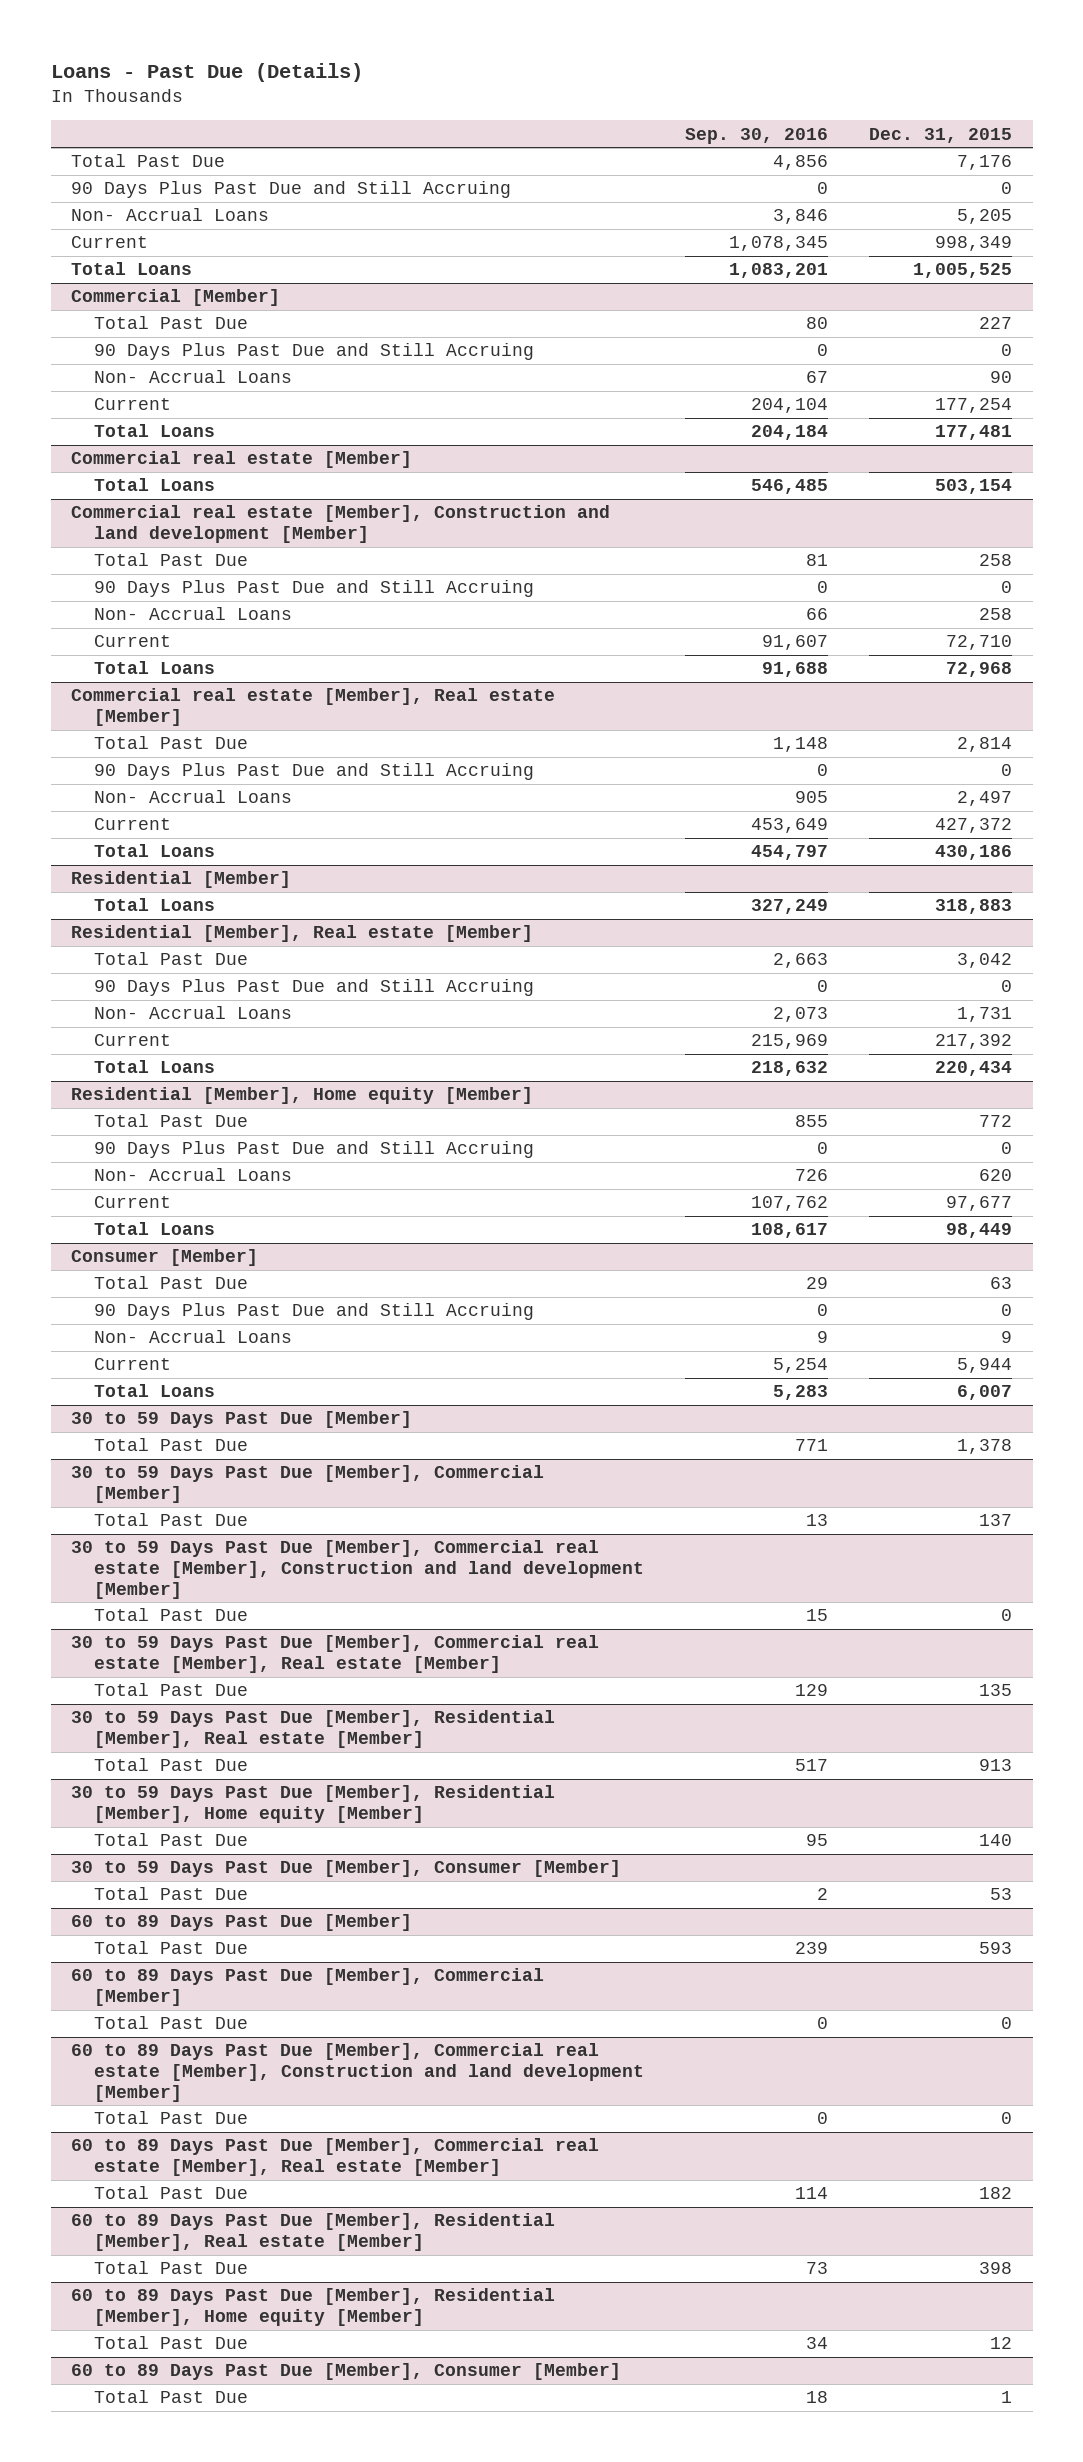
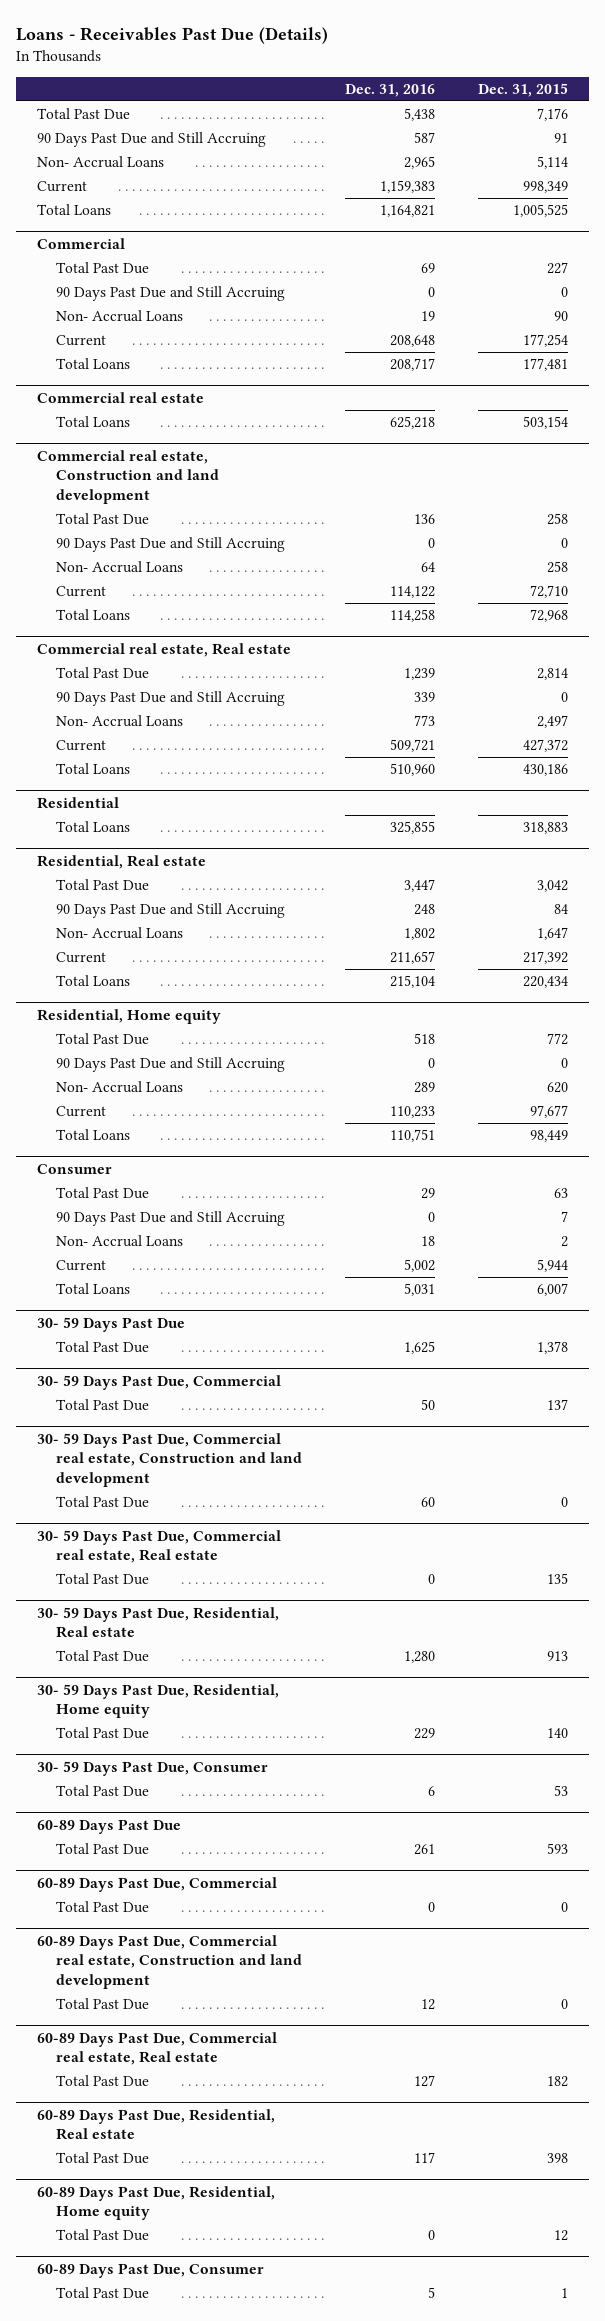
- Loans - Past Due (Details)
+ Loans - Receivables Past Due (Details)
- | Sep. 30, 2016 | Dec. 31, 2015
+ | Dec. 31, 2016 | Dec. 31, 2015
- 90 Days Plus Past Due and Still Accruing | 0 | 0
- Non- Accrual Loans | 3,846 | 5,205
+ 90 Days Past Due and Still Accruing | 587 | 91
+ Non- Accrual Loans | 2,965 | 5,114
- Commercial [Member]
+ Commercial
- 90 Days Plus Past Due and Still Accruing | 0 | 0
+ 90 Days Past Due and Still Accruing | 0 | 0
- Commercial real estate [Member]
+ Commercial real estate
- Commercial real estate [Member], Construction and land development [Member]
+ Commercial real estate, Construction and land development
- 90 Days Plus Past Due and Still Accruing | 0 | 0
+ 90 Days Past Due and Still Accruing | 0 | 0
- Commercial real estate [Member], Real estate [Member]
+ Commercial real estate, Real estate
- 90 Days Plus Past Due and Still Accruing | 0 | 0
+ 90 Days Past Due and Still Accruing | 339 | 0
- Residential [Member]
+ Residential
- Residential [Member], Real estate [Member]
+ Residential, Real estate
- 90 Days Plus Past Due and Still Accruing | 0 | 0
- Non- Accrual Loans | 2,073 | 1,731
+ 90 Days Past Due and Still Accruing | 248 | 84
+ Non- Accrual Loans | 1,802 | 1,647
- Residential [Member], Home equity [Member]
+ Residential, Home equity
- 90 Days Plus Past Due and Still Accruing | 0 | 0
+ 90 Days Past Due and Still Accruing | 0 | 0
- Consumer [Member]
+ Consumer
- 90 Days Plus Past Due and Still Accruing | 0 | 0
- Non- Accrual Loans | 9 | 9
+ 90 Days Past Due and Still Accruing | 0 | 7
+ Non- Accrual Loans | 18 | 2
- 30 to 59 Days Past Due [Member]
+ 30- 59 Days Past Due
- 30 to 59 Days Past Due [Member], Commercial [Member]
+ 30- 59 Days Past Due, Commercial
- 30 to 59 Days Past Due [Member], Commercial real estate [Member], Construction and land development [Member]
+ 30- 59 Days Past Due, Commercial real estate, Construction and land development
- 30 to 59 Days Past Due [Member], Commercial real estate [Member], Real estate [Member]
+ 30- 59 Days Past Due, Commercial real estate, Real estate
- 30 to 59 Days Past Due [Member], Residential [Member], Real estate [Member]
+ 30- 59 Days Past Due, Residential, Real estate
- 30 to 59 Days Past Due [Member], Residential [Member], Home equity [Member]
+ 30- 59 Days Past Due, Residential, Home equity
- 30 to 59 Days Past Due [Member], Consumer [Member]
+ 30- 59 Days Past Due, Consumer
- 60 to 89 Days Past Due [Member]
+ 60-89 Days Past Due
- 60 to 89 Days Past Due [Member], Commercial [Member]
+ 60-89 Days Past Due, Commercial
- 60 to 89 Days Past Due [Member], Commercial real estate [Member], Construction and land development [Member]
+ 60-89 Days Past Due, Commercial real estate, Construction and land development
- 60 to 89 Days Past Due [Member], Commercial real estate [Member], Real estate [Member]
+ 60-89 Days Past Due, Commercial real estate, Real estate
- 60 to 89 Days Past Due [Member], Residential [Member], Real estate [Member]
+ 60-89 Days Past Due, Residential, Real estate
- 60 to 89 Days Past Due [Member], Residential [Member], Home equity [Member]
+ 60-89 Days Past Due, Residential, Home equity
- 60 to 89 Days Past Due [Member], Consumer [Member]
+ 60-89 Days Past Due, Consumer

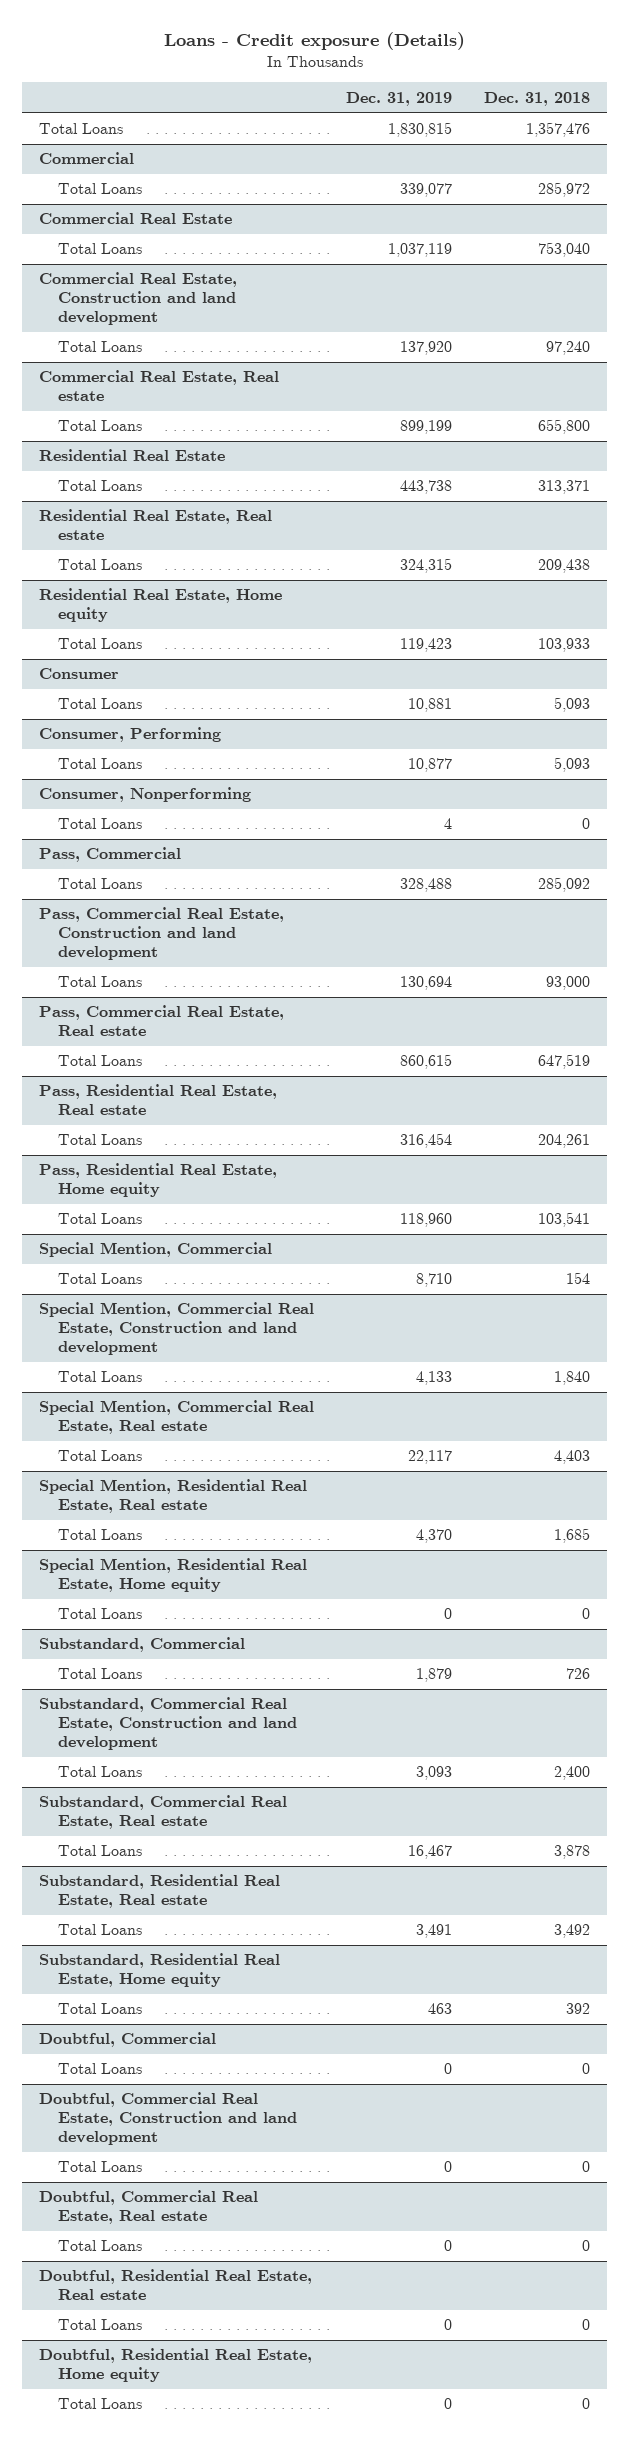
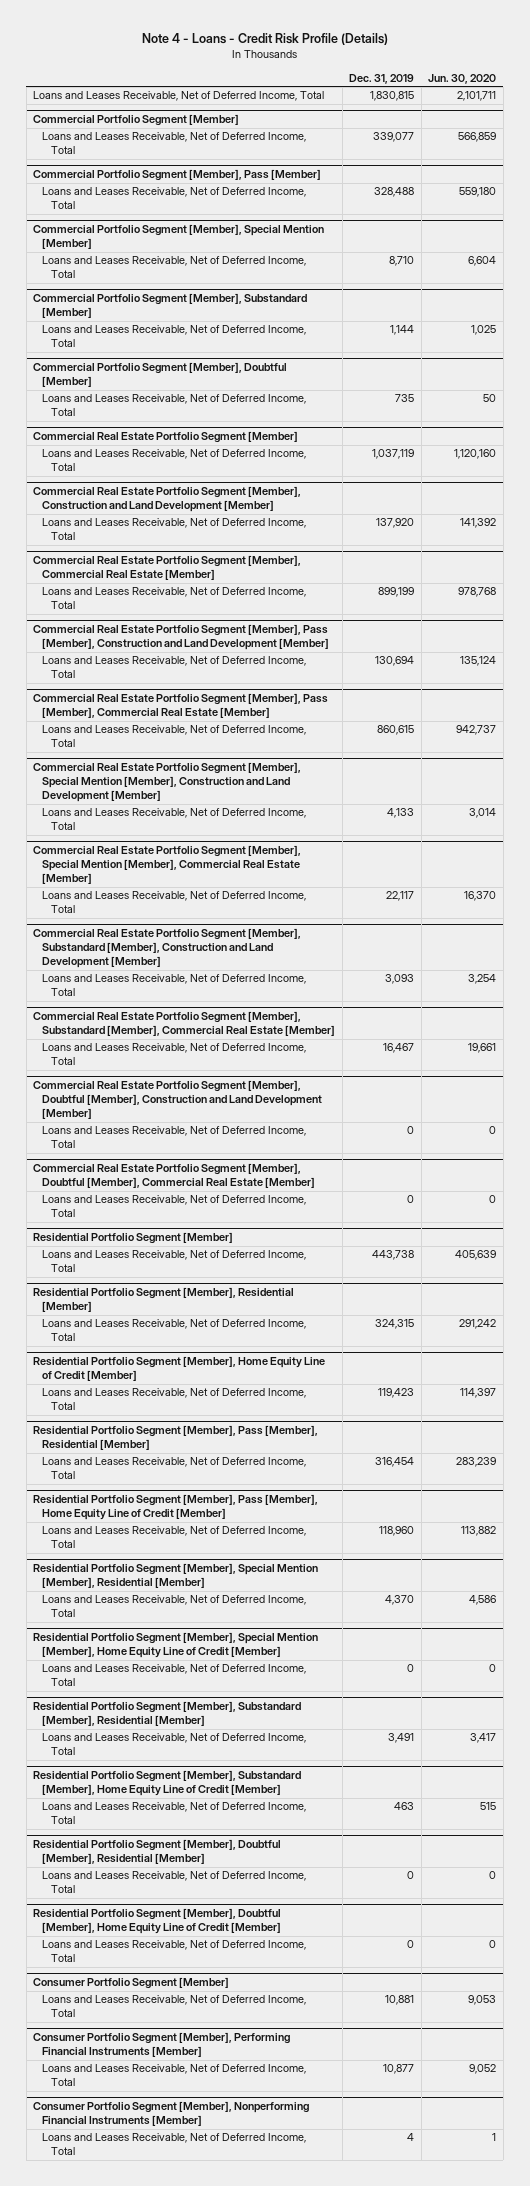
- Loans - Credit exposure (Details)
+ Note 4 - Loans - Credit Risk Profile (Details)
- | Dec. 31, 2019 | Dec. 31, 2018
+ | Dec. 31, 2019 | Jun. 30, 2020
- Total Loans | 1,830,815 | 1,357,476
- Commercial
- Total Loans | 339,077 | 285,972
- Commercial Real Estate
- Total Loans | 1,037,119 | 753,040
- Commercial Real Estate, Construction and land development
- Total Loans | 137,920 | 97,240
- Commercial Real Estate, Real estate
- Total Loans | 899,199 | 655,800
- Residential Real Estate
- Total Loans | 443,738 | 313,371
- Residential Real Estate, Real estate
- Total Loans | 324,315 | 209,438
- Residential Real Estate, Home equity
- Total Loans | 119,423 | 103,933
- Consumer
- Total Loans | 10,881 | 5,093
- Consumer, Performing
- Total Loans | 10,877 | 5,093
- Consumer, Nonperforming
- Total Loans | 4 | 0
- Pass, Commercial
- Total Loans | 328,488 | 285,092
- Pass, Commercial Real Estate, Construction and land development
- Total Loans | 130,694 | 93,000
- Pass, Commercial Real Estate, Real estate
- Total Loans | 860,615 | 647,519
- Pass, Residential Real Estate, Real estate
- Total Loans | 316,454 | 204,261
- Pass, Residential Real Estate, Home equity
- Total Loans | 118,960 | 103,541
- Special Mention, Commercial
- Total Loans | 8,710 | 154
- Special Mention, Commercial Real Estate, Construction and land development
- Total Loans | 4,133 | 1,840
- Special Mention, Commercial Real Estate, Real estate
- Total Loans | 22,117 | 4,403
- Special Mention, Residential Real Estate, Real estate
- Total Loans | 4,370 | 1,685
- Special Mention, Residential Real Estate, Home equity
- Total Loans | 0 | 0
- Substandard, Commercial
- Total Loans | 1,879 | 726
- Substandard, Commercial Real Estate, Construction and land development
- Total Loans | 3,093 | 2,400
- Substandard, Commercial Real Estate, Real estate
- Total Loans | 16,467 | 3,878
- Substandard, Residential Real Estate, Real estate
- Total Loans | 3,491 | 3,492
- Substandard, Residential Real Estate, Home equity
- Total Loans | 463 | 392
- Doubtful, Commercial
- Total Loans | 0 | 0
- Doubtful, Commercial Real Estate, Construction and land development
- Total Loans | 0 | 0
- Doubtful, Commercial Real Estate, Real estate
- Total Loans | 0 | 0
- Doubtful, Residential Real Estate, Real estate
- Total Loans | 0 | 0
- Doubtful, Residential Real Estate, Home equity
- Total Loans | 0 | 0
+ Loans and Leases Receivable, Net of Deferred Income, Total | 1,830,815 | 2,101,711
+ Commercial Portfolio Segment [Member]
+ Loans and Leases Receivable, Net of Deferred Income, Total | 339,077 | 566,859
+ Commercial Portfolio Segment [Member], Pass [Member]
+ Loans and Leases Receivable, Net of Deferred Income, Total | 328,488 | 559,180
+ Commercial Portfolio Segment [Member], Special Mention [Member]
+ Loans and Leases Receivable, Net of Deferred Income, Total | 8,710 | 6,604
+ Commercial Portfolio Segment [Member], Substandard [Member]
+ Loans and Leases Receivable, Net of Deferred Income, Total | 1,144 | 1,025
+ Commercial Portfolio Segment [Member], Doubtful [Member]
+ Loans and Leases Receivable, Net of Deferred Income, Total | 735 | 50
+ Commercial Real Estate Portfolio Segment [Member]
+ Loans and Leases Receivable, Net of Deferred Income, Total | 1,037,119 | 1,120,160
+ Commercial Real Estate Portfolio Segment [Member], Construction and Land Development [Member]
+ Loans and Leases Receivable, Net of Deferred Income, Total | 137,920 | 141,392
+ Commercial Real Estate Portfolio Segment [Member], Commercial Real Estate [Member]
+ Loans and Leases Receivable, Net of Deferred Income, Total | 899,199 | 978,768
+ Commercial Real Estate Portfolio Segment [Member], Pass [Member], Construction and Land Development [Member]
+ Loans and Leases Receivable, Net of Deferred Income, Total | 130,694 | 135,124
+ Commercial Real Estate Portfolio Segment [Member], Pass [Member], Commercial Real Estate [Member]
+ Loans and Leases Receivable, Net of Deferred Income, Total | 860,615 | 942,737
+ Commercial Real Estate Portfolio Segment [Member], Special Mention [Member], Construction and Land Development [Member]
+ Loans and Leases Receivable, Net of Deferred Income, Total | 4,133 | 3,014
+ Commercial Real Estate Portfolio Segment [Member], Special Mention [Member], Commercial Real Estate [Member]
+ Loans and Leases Receivable, Net of Deferred Income, Total | 22,117 | 16,370
+ Commercial Real Estate Portfolio Segment [Member], Substandard [Member], Construction and Land Development [Member]
+ Loans and Leases Receivable, Net of Deferred Income, Total | 3,093 | 3,254
+ Commercial Real Estate Portfolio Segment [Member], Substandard [Member], Commercial Real Estate [Member]
+ Loans and Leases Receivable, Net of Deferred Income, Total | 16,467 | 19,661
+ Commercial Real Estate Portfolio Segment [Member], Doubtful [Member], Construction and Land Development [Member]
+ Loans and Leases Receivable, Net of Deferred Income, Total | 0 | 0
+ Commercial Real Estate Portfolio Segment [Member], Doubtful [Member], Commercial Real Estate [Member]
+ Loans and Leases Receivable, Net of Deferred Income, Total | 0 | 0
+ Residential Portfolio Segment [Member]
+ Loans and Leases Receivable, Net of Deferred Income, Total | 443,738 | 405,639
+ Residential Portfolio Segment [Member], Residential [Member]
+ Loans and Leases Receivable, Net of Deferred Income, Total | 324,315 | 291,242
+ Residential Portfolio Segment [Member], Home Equity Line of Credit [Member]
+ Loans and Leases Receivable, Net of Deferred Income, Total | 119,423 | 114,397
+ Residential Portfolio Segment [Member], Pass [Member], Residential [Member]
+ Loans and Leases Receivable, Net of Deferred Income, Total | 316,454 | 283,239
+ Residential Portfolio Segment [Member], Pass [Member], Home Equity Line of Credit [Member]
+ Loans and Leases Receivable, Net of Deferred Income, Total | 118,960 | 113,882
+ Residential Portfolio Segment [Member], Special Mention [Member], Residential [Member]
+ Loans and Leases Receivable, Net of Deferred Income, Total | 4,370 | 4,586
+ Residential Portfolio Segment [Member], Special Mention [Member], Home Equity Line of Credit [Member]
+ Loans and Leases Receivable, Net of Deferred Income, Total | 0 | 0
+ Residential Portfolio Segment [Member], Substandard [Member], Residential [Member]
+ Loans and Leases Receivable, Net of Deferred Income, Total | 3,491 | 3,417
+ Residential Portfolio Segment [Member], Substandard [Member], Home Equity Line of Credit [Member]
+ Loans and Leases Receivable, Net of Deferred Income, Total | 463 | 515
+ Residential Portfolio Segment [Member], Doubtful [Member], Residential [Member]
+ Loans and Leases Receivable, Net of Deferred Income, Total | 0 | 0
+ Residential Portfolio Segment [Member], Doubtful [Member], Home Equity Line of Credit [Member]
+ Loans and Leases Receivable, Net of Deferred Income, Total | 0 | 0
+ Consumer Portfolio Segment [Member]
+ Loans and Leases Receivable, Net of Deferred Income, Total | 10,881 | 9,053
+ Consumer Portfolio Segment [Member], Performing Financial Instruments [Member]
+ Loans and Leases Receivable, Net of Deferred Income, Total | 10,877 | 9,052
+ Consumer Portfolio Segment [Member], Nonperforming Financial Instruments [Member]
+ Loans and Leases Receivable, Net of Deferred Income, Total | 4 | 1

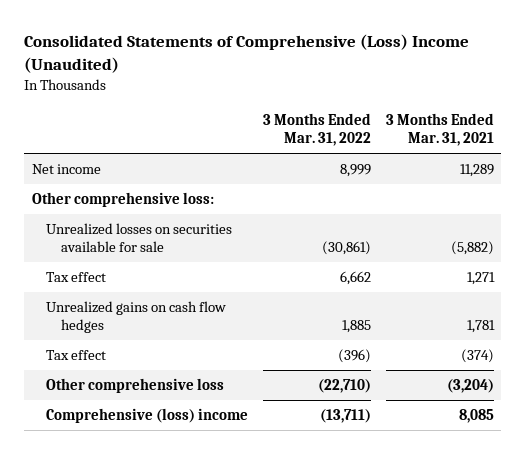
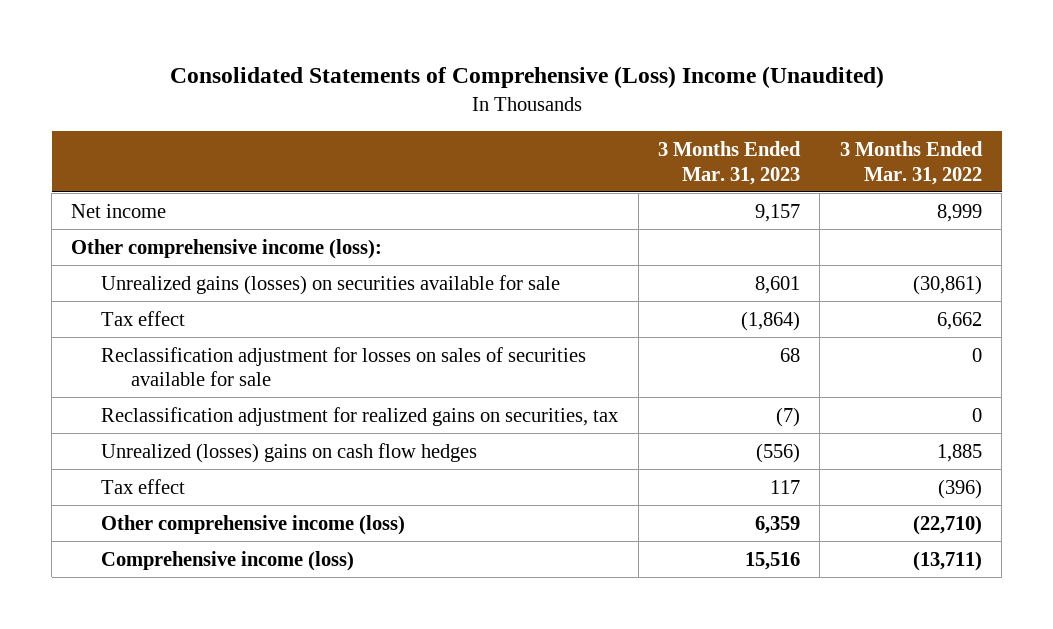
- | 3 Months Ended Mar. 31, 2022 | 3 Months Ended Mar. 31, 2021
+ | 3 Months Ended Mar. 31, 2023 | 3 Months Ended Mar. 31, 2022
- Other comprehensive loss:
- Unrealized losses on securities available for sale | (30,861) | (5,882)
+ Other comprehensive income (loss):
+ Unrealized gains (losses) on securities available for sale | 8,601 | (30,861)
- Unrealized gains on cash flow hedges | 1,885 | 1,781
+ Reclassification adjustment for losses on sales of securities available for sale | 68 | 0
+ Reclassification adjustment for realized gains on securities, tax | (7) | 0
+ Unrealized (losses) gains on cash flow hedges | (556) | 1,885
- Other comprehensive loss | (22,710) | (3,204)
- Comprehensive (loss) income | (13,711) | 8,085
+ Other comprehensive income (loss) | 6,359 | (22,710)
+ Comprehensive income (loss) | 15,516 | (13,711)

